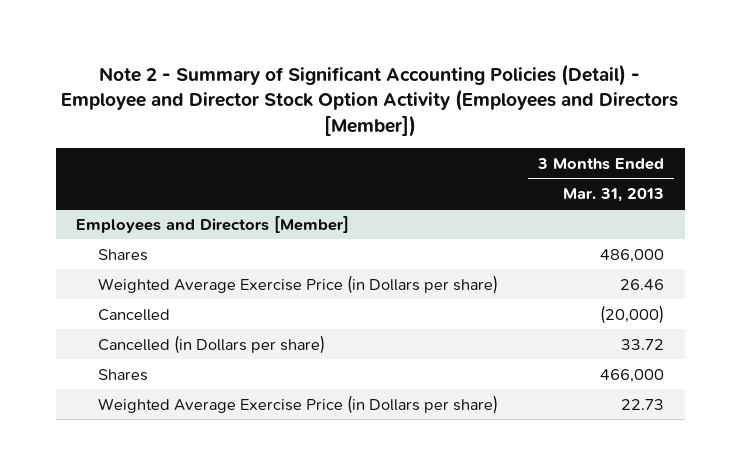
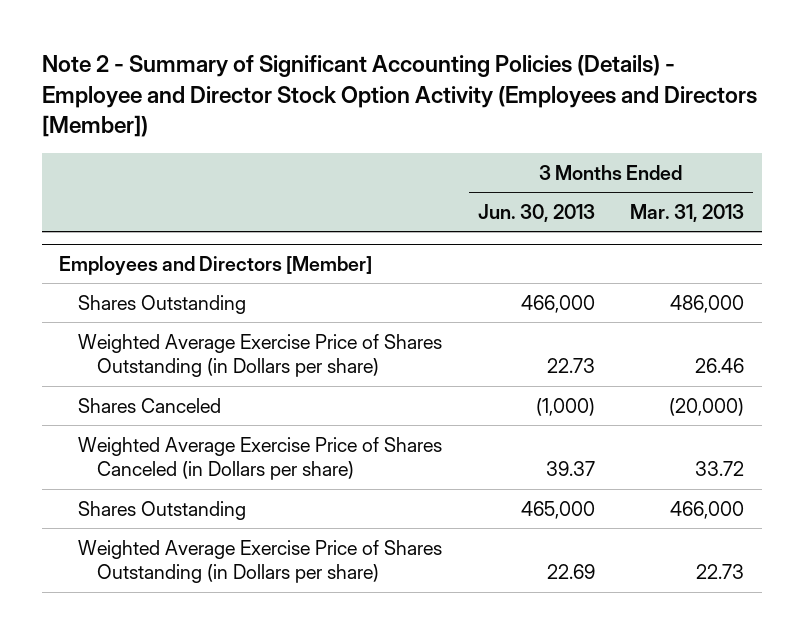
- Note 2 - Summary of Significant Accounting Policies (Detail) - Employee and Director Stock Option Activity (Employees and Directors [Member])
+ Note 2 - Summary of Significant Accounting Policies (Details) - Employee and Director Stock Option Activity (Employees and Directors [Member])
- | 3 Months Ended Mar. 31, 2013
+ | 3 Months Ended Jun. 30, 2013 | 3 Months Ended Mar. 31, 2013
@ Employees and Directors [Member]
- Shares | 486,000
- Weighted Average Exercise Price (in Dollars per share) | 26.46
- Cancelled | (20,000)
- Cancelled (in Dollars per share) | 33.72
- Shares | 466,000
- Weighted Average Exercise Price (in Dollars per share) | 22.73
+ Shares Outstanding | 466,000 | 486,000
+ Weighted Average Exercise Price of Shares Outstanding (in Dollars per share) | 22.73 | 26.46
+ Shares Canceled | (1,000) | (20,000)
+ Weighted Average Exercise Price of Shares Canceled (in Dollars per share) | 39.37 | 33.72
+ Shares Outstanding | 465,000 | 466,000
+ Weighted Average Exercise Price of Shares Outstanding (in Dollars per share) | 22.69 | 22.73

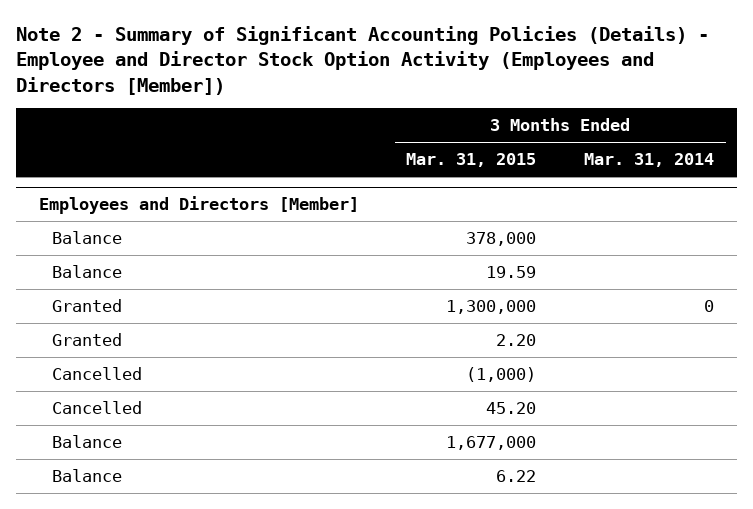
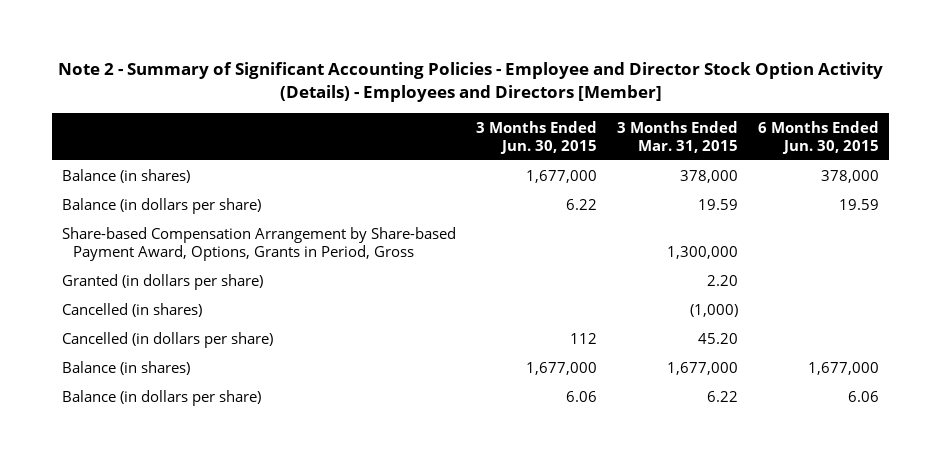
- Note 2 - Summary of Significant Accounting Policies (Details) - Employee and Director Stock Option Activity (Employees and Directors [Member])
+ Note 2 - Summary of Significant Accounting Policies - Employee and Director Stock Option Activity (Details) - Employees and Directors [Member]
- | 3 Months Ended Mar. 31, 2015 | 3 Months Ended Mar. 31, 2014
+ | 3 Months Ended Jun. 30, 2015 | 3 Months Ended Mar. 31, 2015 | 6 Months Ended Jun. 30, 2015
- Employees and Directors [Member]
- Balance | 378,000 |
- Balance | 19.59 |
- Granted | 1,300,000 | 0
- Granted | 2.20 |
- Cancelled | (1,000) |
- Cancelled | 45.20 |
- Balance | 1,677,000 |
- Balance | 6.22 |
+ Balance (in shares) | 1,677,000 | 378,000 | 378,000
+ Balance (in dollars per share) | 6.22 | 19.59 | 19.59
+ Share-based Compensation Arrangement by Share-based Payment Award, Options, Grants in Period, Gross | | 1,300,000 |
+ Granted (in dollars per share) | | 2.20 |
+ Cancelled (in shares) | | (1,000) |
+ Cancelled (in dollars per share) | 112 | 45.20 |
+ Balance (in shares) | 1,677,000 | 1,677,000 | 1,677,000
+ Balance (in dollars per share) | 6.06 | 6.22 | 6.06

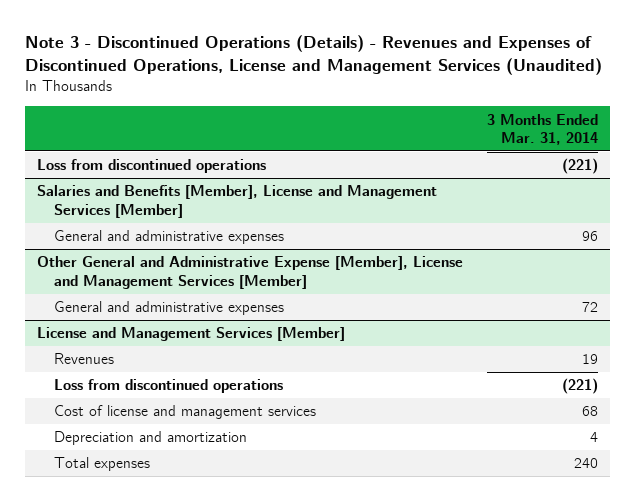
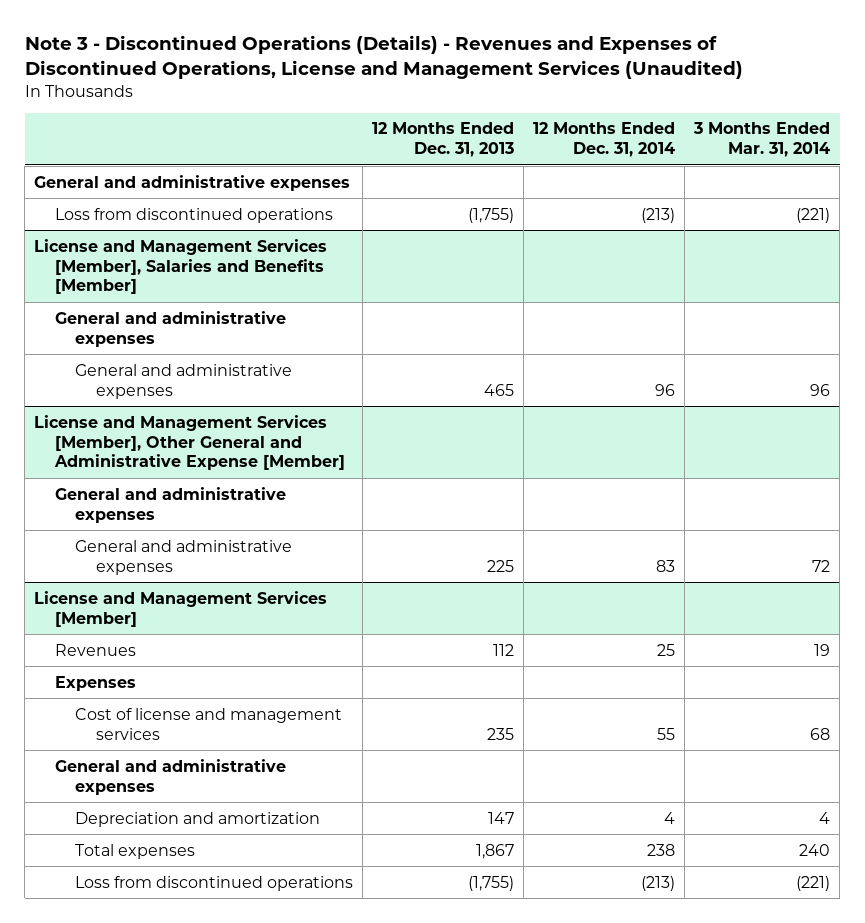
- | 3 Months Ended Mar. 31, 2014
+ | 12 Months Ended Dec. 31, 2013 | 12 Months Ended Dec. 31, 2014 | 3 Months Ended Mar. 31, 2014
+ General and administrative expenses
- Salaries and Benefits [Member], License and Management Services [Member]
+ License and Management Services [Member], Salaries and Benefits [Member]
+ General and administrative expenses
- Other General and Administrative Expense [Member], License and Management Services [Member]
+ License and Management Services [Member], Other General and Administrative Expense [Member]
+ General and administrative expenses
@ License and Management Services [Member]
+ Expenses
+ General and administrative expenses
moved down: Loss from discontinued operations | (1,755) | (213) | (221)

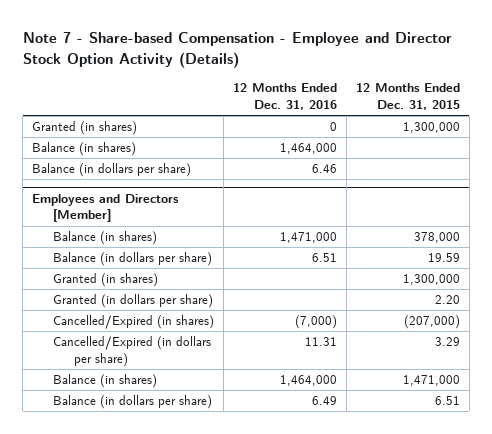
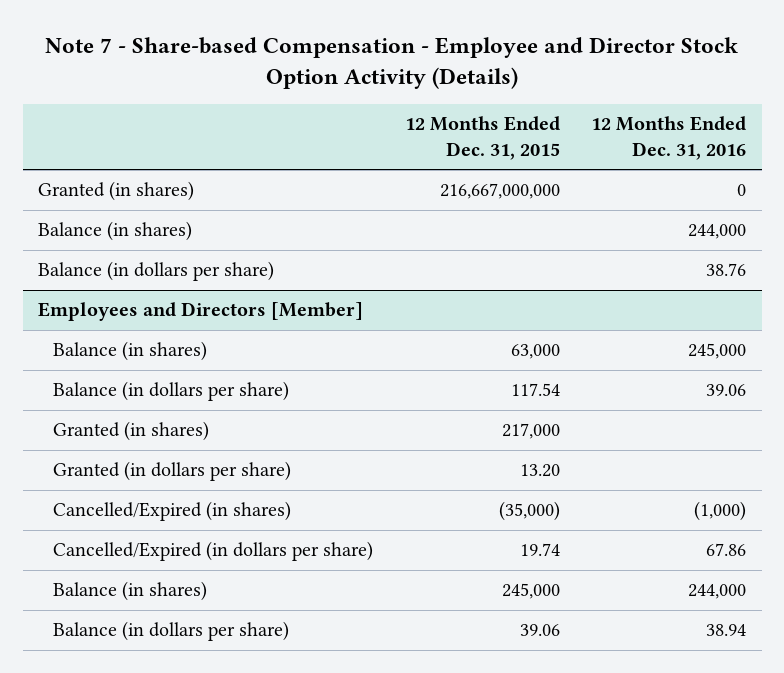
- | 12 Months Ended Dec. 31, 2016 | 12 Months Ended Dec. 31, 2015
+ | 12 Months Ended Dec. 31, 2015 | 12 Months Ended Dec. 31, 2016
- Granted (in shares) | 0 | 1,300,000
- Balance (in shares) | 1,464,000 |
- Balance (in dollars per share) | 6.46 |
+ Granted (in shares) | 216,667,000,000 | 0
+ Balance (in shares) | | 244,000
+ Balance (in dollars per share) | | 38.76
@ Employees and Directors [Member]
- Balance (in shares) | 1,471,000 | 378,000
- Balance (in dollars per share) | 6.51 | 19.59
- Granted (in shares) | | 1,300,000
- Granted (in dollars per share) | | 2.20
- Cancelled/Expired (in shares) | (7,000) | (207,000)
- Cancelled/Expired (in dollars per share) | 11.31 | 3.29
- Balance (in shares) | 1,464,000 | 1,471,000
- Balance (in dollars per share) | 6.49 | 6.51
+ Balance (in shares) | 63,000 | 245,000
+ Balance (in dollars per share) | 117.54 | 39.06
+ Granted (in shares) | 217,000 |
+ Granted (in dollars per share) | 13.20 |
+ Cancelled/Expired (in shares) | (35,000) | (1,000)
+ Cancelled/Expired (in dollars per share) | 19.74 | 67.86
+ Balance (in shares) | 245,000 | 244,000
+ Balance (in dollars per share) | 39.06 | 38.94

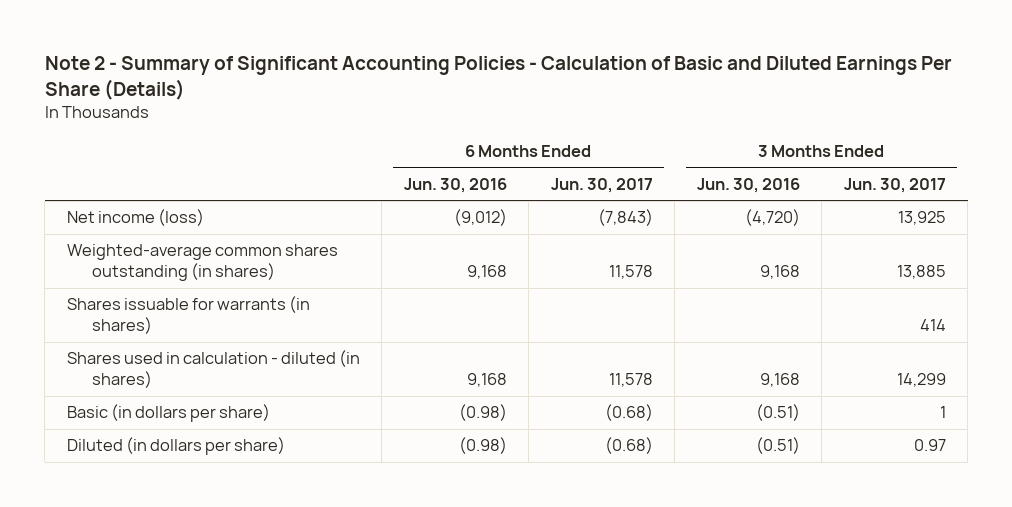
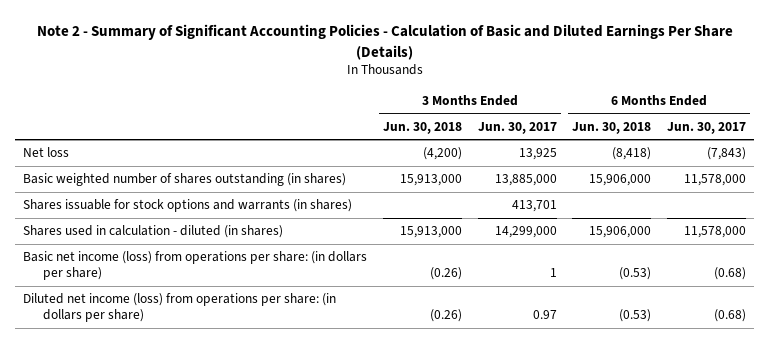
- | 6 Months Ended Jun. 30, 2016 | 6 Months Ended Jun. 30, 2017 | 3 Months Ended Jun. 30, 2016 | 3 Months Ended Jun. 30, 2017
+ | 3 Months Ended Jun. 30, 2018 | 3 Months Ended Jun. 30, 2017 | 6 Months Ended Jun. 30, 2018 | 6 Months Ended Jun. 30, 2017
- Net income (loss) | (9,012) | (7,843) | (4,720) | 13,925
- Weighted-average common shares outstanding (in shares) | 9,168 | 11,578 | 9,168 | 13,885
- Shares issuable for warrants (in shares) | | | | 414
- Shares used in calculation - diluted (in shares) | 9,168 | 11,578 | 9,168 | 14,299
- Basic (in dollars per share) | (0.98) | (0.68) | (0.51) | 1
- Diluted (in dollars per share) | (0.98) | (0.68) | (0.51) | 0.97
+ Net loss | (4,200) | 13,925 | (8,418) | (7,843)
+ Basic weighted number of shares outstanding (in shares) | 15,913,000 | 13,885,000 | 15,906,000 | 11,578,000
+ Shares issuable for stock options and warrants (in shares) | | 413,701 | |
+ Shares used in calculation - diluted (in shares) | 15,913,000 | 14,299,000 | 15,906,000 | 11,578,000
+ Basic net income (loss) from operations per share: (in dollars per share) | (0.26) | 1 | (0.53) | (0.68)
+ Diluted net income (loss) from operations per share: (in dollars per share) | (0.26) | 0.97 | (0.53) | (0.68)

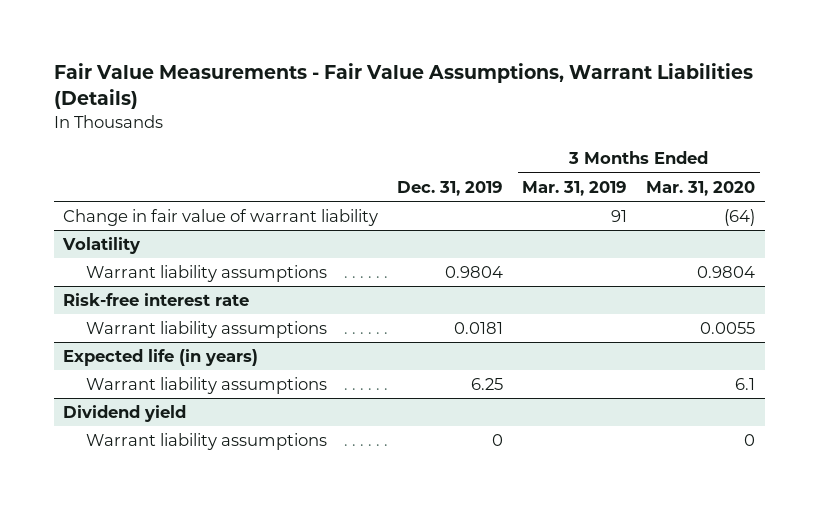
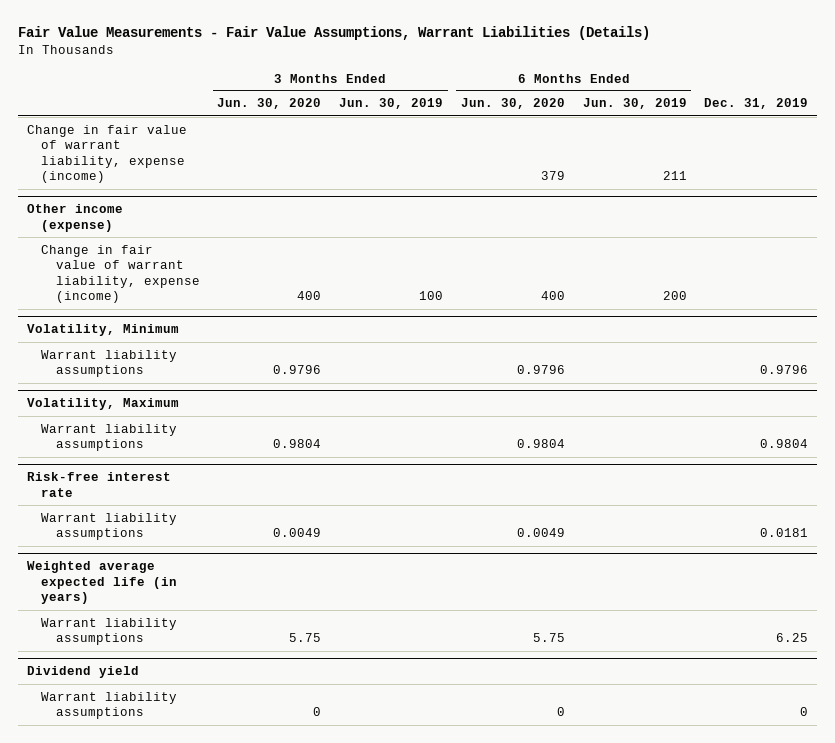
- | Dec. 31, 2019 | 3 Months Ended Mar. 31, 2019 | 3 Months Ended Mar. 31, 2020
+ | 3 Months Ended Jun. 30, 2020 | 3 Months Ended Jun. 30, 2019 | 6 Months Ended Jun. 30, 2020 | 6 Months Ended Jun. 30, 2019 | Dec. 31, 2019
- Change in fair value of warrant liability | | 91 | (64)
- Volatility
+ Change in fair value of warrant liability, expense (income) | | | 379 | 211 |
+ Other income (expense)
+ Change in fair value of warrant liability, expense (income) | 400 | 100 | 400 | 200 |
+ Volatility, Minimum
+ Warrant liability assumptions | 0.9796 | | 0.9796 | | 0.9796
+ Volatility, Maximum
- Expected life (in years)
+ Weighted average expected life (in years)

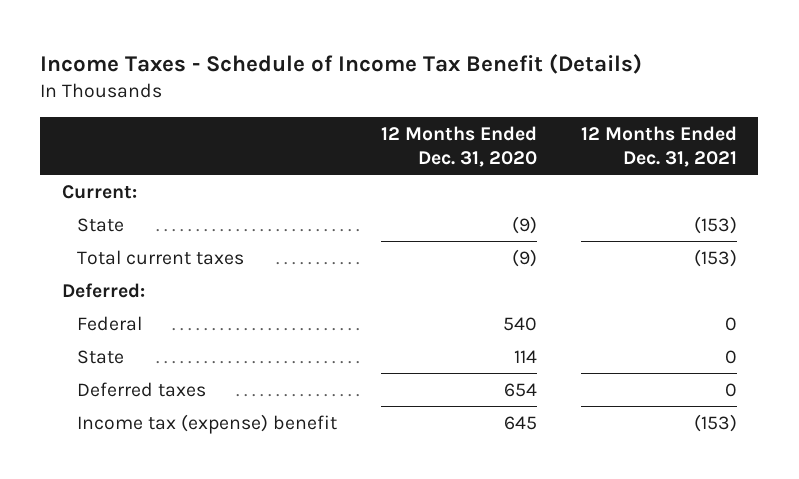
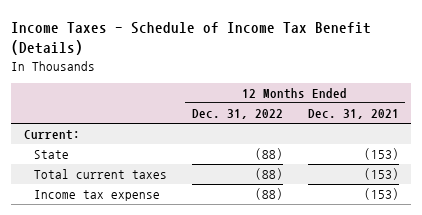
- | 12 Months Ended Dec. 31, 2020 | 12 Months Ended Dec. 31, 2021
+ | 12 Months Ended Dec. 31, 2022 | 12 Months Ended Dec. 31, 2021
- Deferred:
- Federal | 540 | 0
- State | 114 | 0
- Deferred taxes | 654 | 0
- Income tax (expense) benefit | 645 | (153)
+ Income tax expense | (88) | (153)

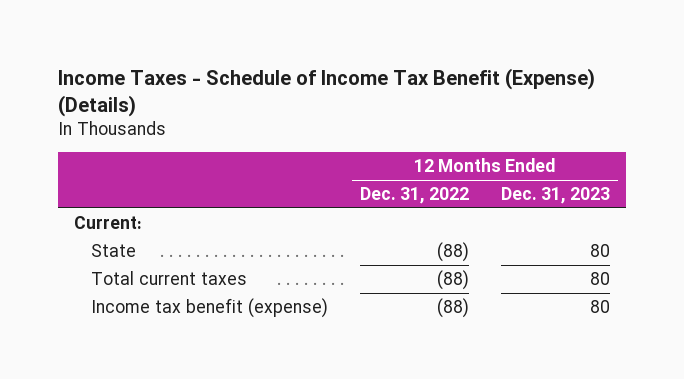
- Income Taxes - Schedule of Income Tax Benefit (Details)
+ Income Taxes - Schedule of Income Tax Benefit (Expense) (Details)
- | 12 Months Ended Dec. 31, 2022 | 12 Months Ended Dec. 31, 2021
+ | 12 Months Ended Dec. 31, 2022 | 12 Months Ended Dec. 31, 2023
- Income tax expense | (88) | (153)
+ Income tax benefit (expense) | (88) | 80

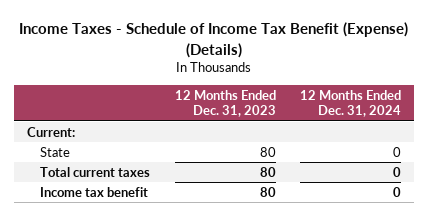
- | 12 Months Ended Dec. 31, 2022 | 12 Months Ended Dec. 31, 2023
+ | 12 Months Ended Dec. 31, 2023 | 12 Months Ended Dec. 31, 2024
- Income tax benefit (expense) | (88) | 80
+ Income tax benefit | 80 | 0

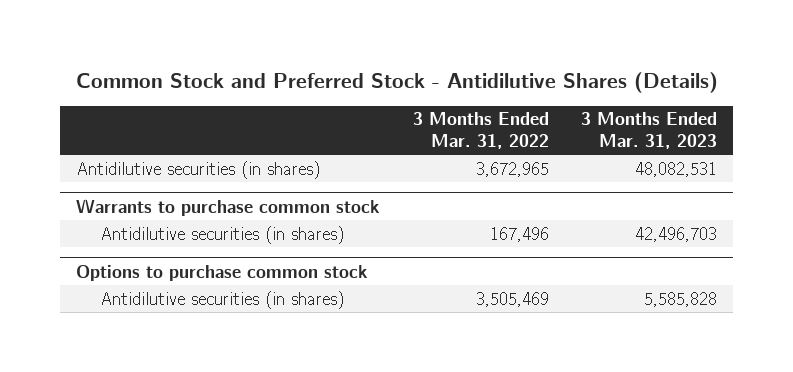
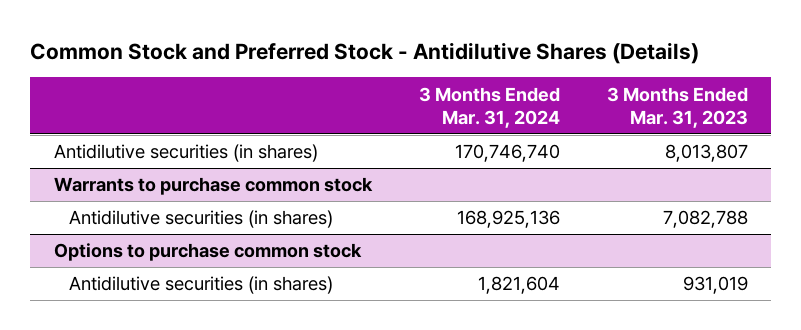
- | 3 Months Ended Mar. 31, 2022 | 3 Months Ended Mar. 31, 2023
+ | 3 Months Ended Mar. 31, 2024 | 3 Months Ended Mar. 31, 2023
- Antidilutive securities (in shares) | 3,672,965 | 48,082,531
+ Antidilutive securities (in shares) | 170,746,740 | 8,013,807
@ Warrants to purchase common stock
- Antidilutive securities (in shares) | 167,496 | 42,496,703
+ Antidilutive securities (in shares) | 168,925,136 | 7,082,788
@ Options to purchase common stock
- Antidilutive securities (in shares) | 3,505,469 | 5,585,828
+ Antidilutive securities (in shares) | 1,821,604 | 931,019

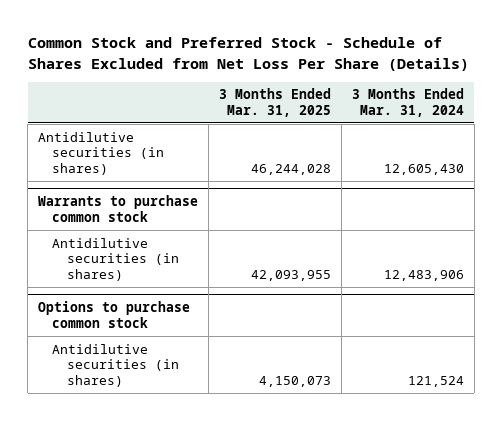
- Common Stock and Preferred Stock - Antidilutive Shares (Details)
+ Common Stock and Preferred Stock - Schedule of Shares Excluded from Net Loss Per Share (Details)
- | 3 Months Ended Mar. 31, 2024 | 3 Months Ended Mar. 31, 2023
+ | 3 Months Ended Mar. 31, 2025 | 3 Months Ended Mar. 31, 2024
- Antidilutive securities (in shares) | 170,746,740 | 8,013,807
+ Antidilutive securities (in shares) | 46,244,028 | 12,605,430
@ Warrants to purchase common stock
- Antidilutive securities (in shares) | 168,925,136 | 7,082,788
+ Antidilutive securities (in shares) | 42,093,955 | 12,483,906
@ Options to purchase common stock
- Antidilutive securities (in shares) | 1,821,604 | 931,019
+ Antidilutive securities (in shares) | 4,150,073 | 121,524

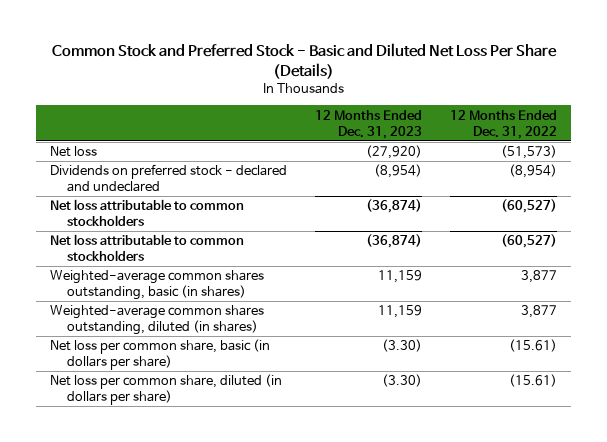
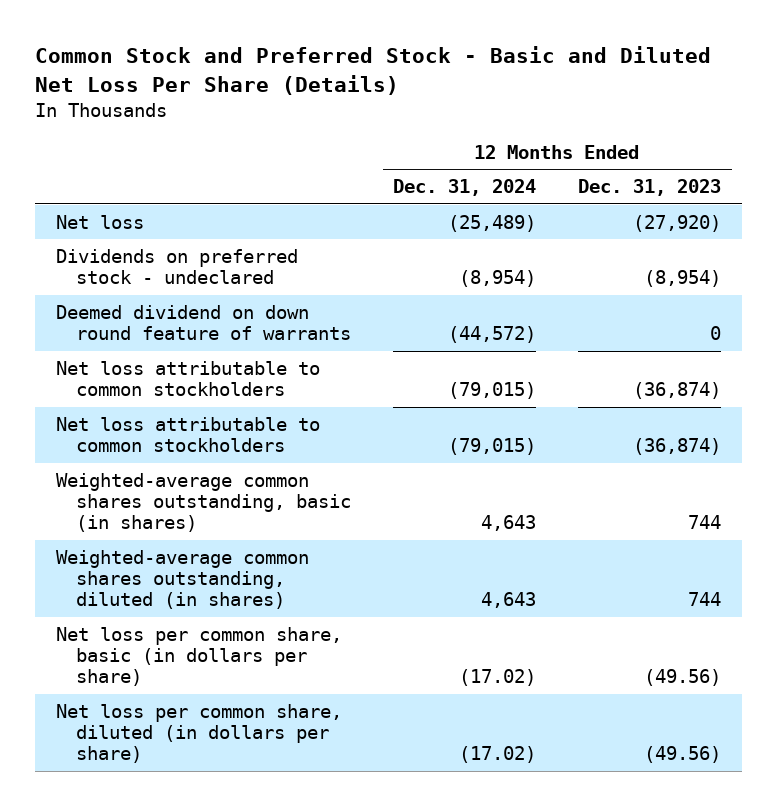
- | 12 Months Ended Dec. 31, 2023 | 12 Months Ended Dec. 31, 2022
+ | 12 Months Ended Dec. 31, 2024 | 12 Months Ended Dec. 31, 2023
- Dividends on preferred stock - declared and undeclared | (8,954) | (8,954)
+ Dividends on preferred stock - undeclared | (8,954) | (8,954)
+ Deemed dividend on down round feature of warrants | (44,572) | 0
- Weighted-average common shares outstanding, basic (in shares) | 11,159 | 3,877
- Weighted-average common shares outstanding, diluted (in shares) | 11,159 | 3,877
- Net loss per common share, basic (in dollars per share) | (3.30) | (15.61)
- Net loss per common share, diluted (in dollars per share) | (3.30) | (15.61)
+ Weighted-average common shares outstanding, basic (in shares) | 4,643 | 744
+ Weighted-average common shares outstanding, diluted (in shares) | 4,643 | 744
+ Net loss per common share, basic (in dollars per share) | (17.02) | (49.56)
+ Net loss per common share, diluted (in dollars per share) | (17.02) | (49.56)

